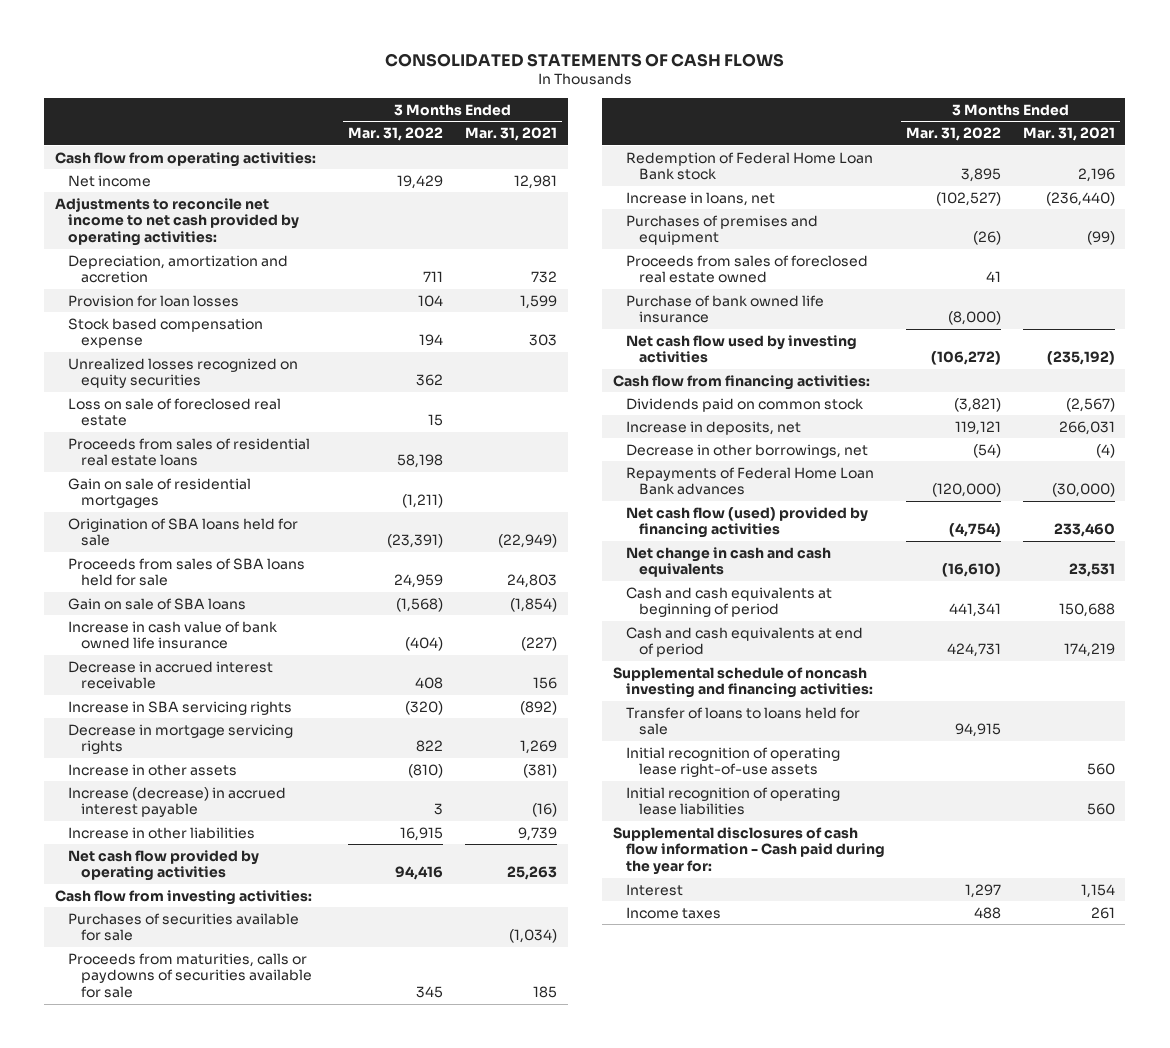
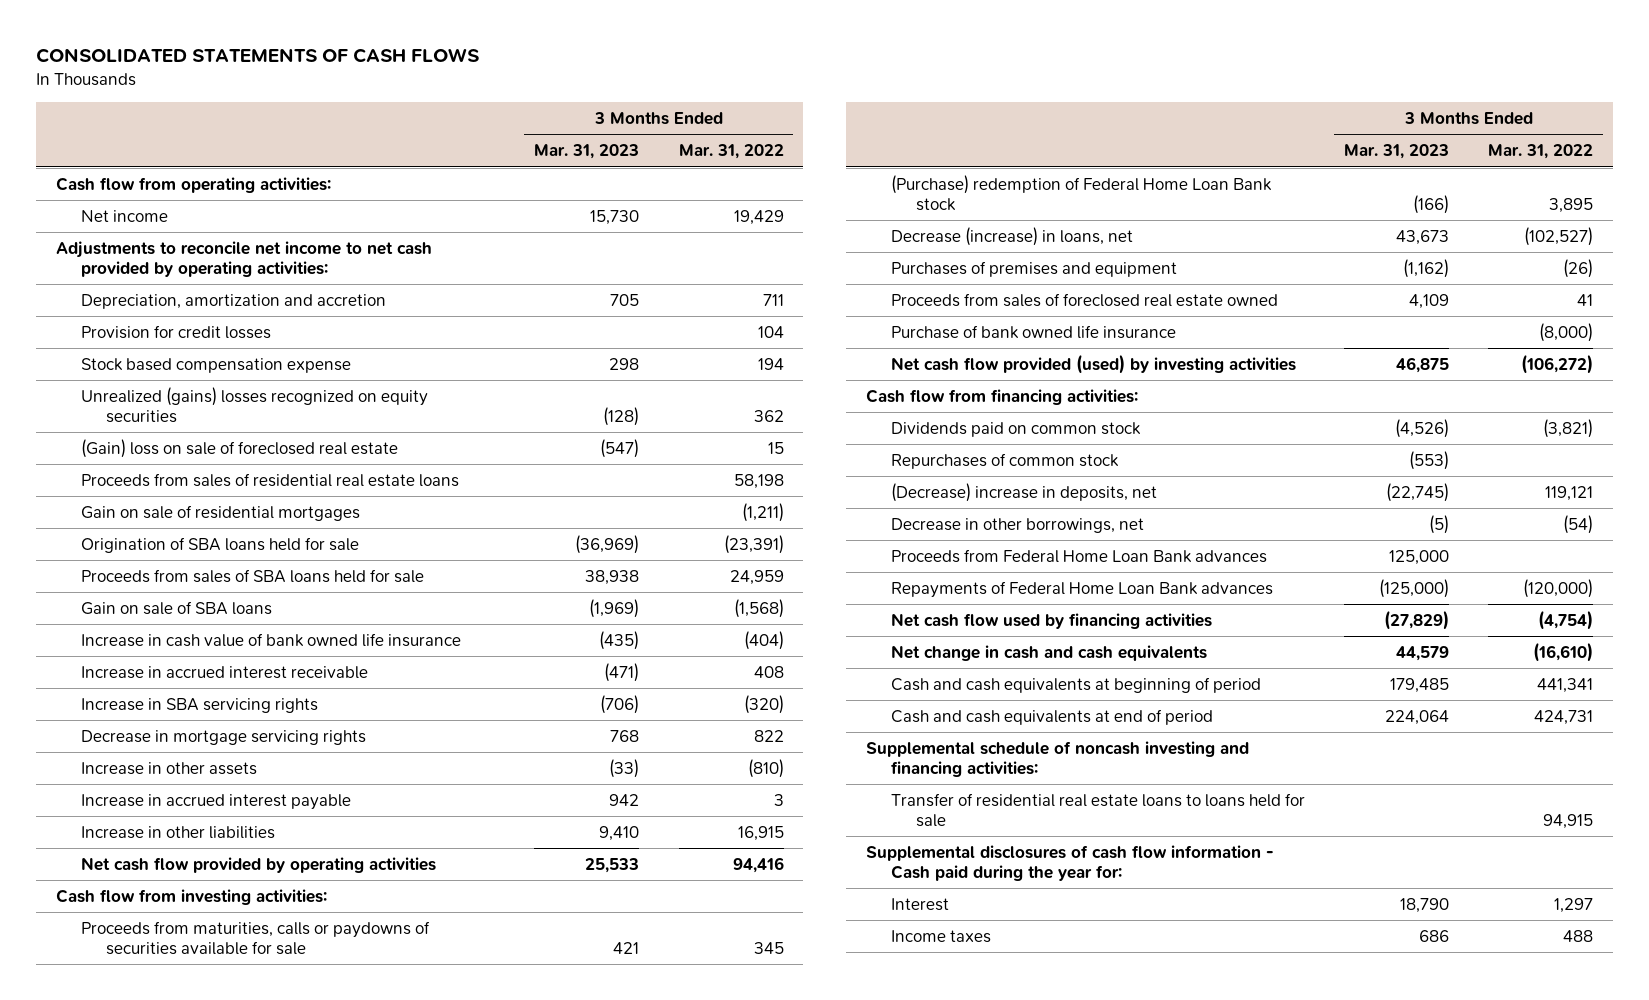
- | 3 Months Ended Mar. 31, 2022 | 3 Months Ended Mar. 31, 2021
+ | 3 Months Ended Mar. 31, 2023 | 3 Months Ended Mar. 31, 2022
- Provision for loan losses | 104 | 1,599
+ Provision for credit losses | | 104
- Unrealized losses recognized on equity securities | 362 |
- Loss on sale of foreclosed real estate | 15 |
+ Unrealized (gains) losses recognized on equity securities | (128) | 362
+ (Gain) loss on sale of foreclosed real estate | (547) | 15
- Decrease in accrued interest receivable | 408 | 156
+ Increase in accrued interest receivable | (471) | 408
- Increase (decrease) in accrued interest payable | 3 | (16)
+ Increase in accrued interest payable | 942 | 3
- Purchases of securities available for sale | | (1,034)
- Redemption of Federal Home Loan Bank stock | 3,895 | 2,196
- Increase in loans, net | (102,527) | (236,440)
+ (Purchase) redemption of Federal Home Loan Bank stock | (166) | 3,895
+ Decrease (increase) in loans, net | 43,673 | (102,527)
- Net cash flow used by investing activities | (106,272) | (235,192)
+ Net cash flow provided (used) by investing activities | 46,875 | (106,272)
- Increase in deposits, net | 119,121 | 266,031
+ Repurchases of common stock | (553) |
+ (Decrease) increase in deposits, net | (22,745) | 119,121
+ Proceeds from Federal Home Loan Bank advances | 125,000 |
- Net cash flow (used) provided by financing activities | (4,754) | 233,460
+ Net cash flow used by financing activities | (27,829) | (4,754)
- Transfer of loans to loans held for sale | 94,915 |
- Initial recognition of operating lease right-of-use assets | | 560
- Initial recognition of operating lease liabilities | | 560
+ Transfer of residential real estate loans to loans held for sale | | 94,915

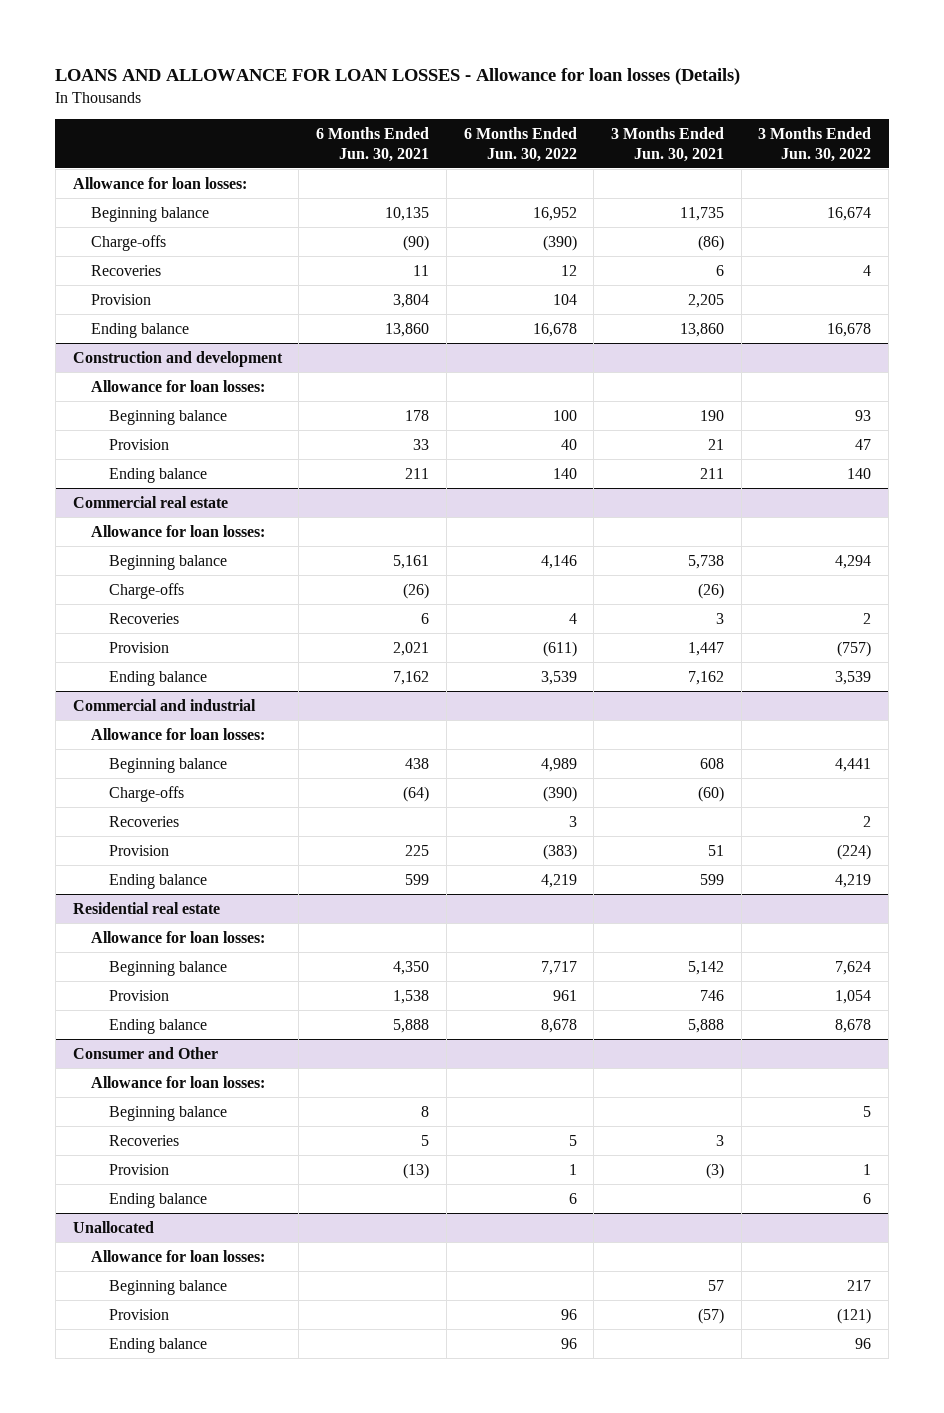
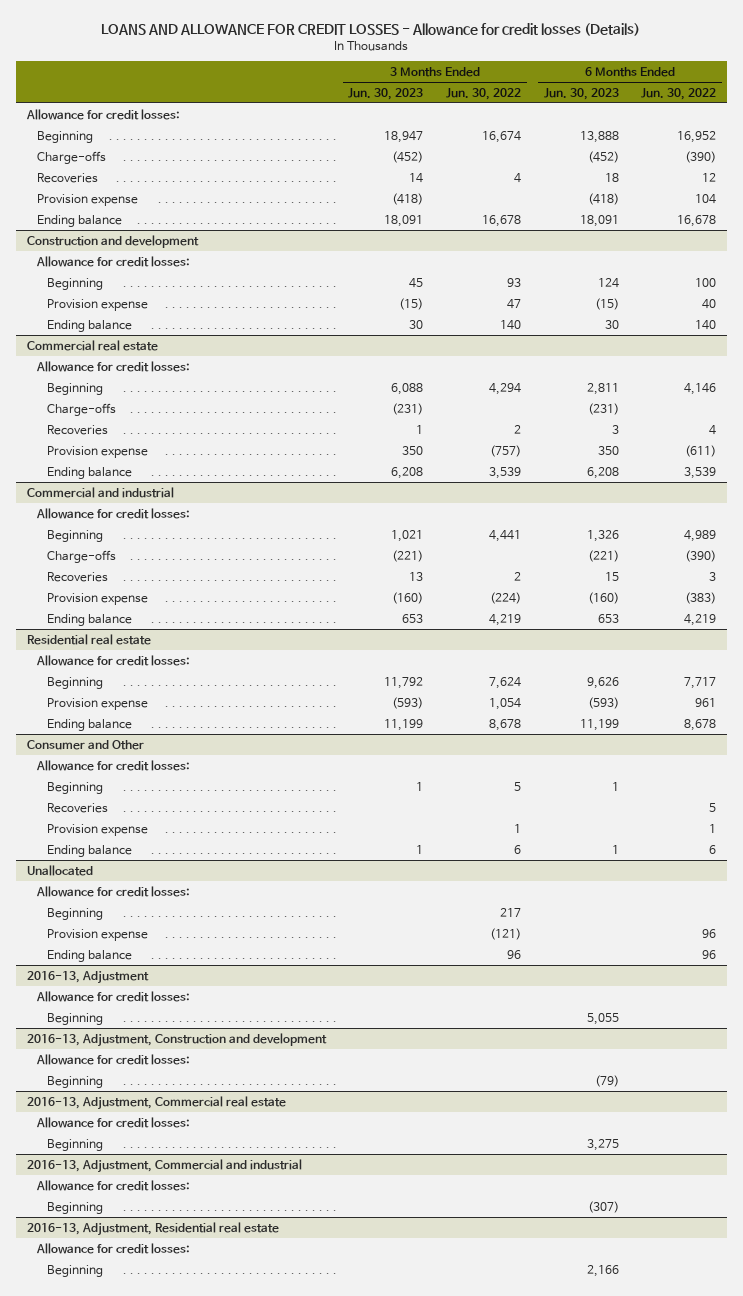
- LOANS AND ALLOWANCE FOR LOAN LOSSES - Allowance for loan losses (Details)
+ LOANS AND ALLOWANCE FOR CREDIT LOSSES - Allowance for credit losses (Details)
- | 6 Months Ended Jun. 30, 2021 | 6 Months Ended Jun. 30, 2022 | 3 Months Ended Jun. 30, 2021 | 3 Months Ended Jun. 30, 2022
+ | 3 Months Ended Jun. 30, 2023 | 3 Months Ended Jun. 30, 2022 | 6 Months Ended Jun. 30, 2023 | 6 Months Ended Jun. 30, 2022
- Allowance for loan losses:
- Beginning balance | 10,135 | 16,952 | 11,735 | 16,674
+ Allowance for credit losses:
+ Beginning | 18,947 | 16,674 | 13,888 | 16,952
- Provision | 3,804 | 104 | 2,205 |
+ Provision expense | (418) | | (418) | 104
@ Construction and development
- Allowance for loan losses:
- Beginning balance | 178 | 100 | 190 | 93
- Provision | 33 | 40 | 21 | 47
+ Allowance for credit losses:
+ Beginning | 45 | 93 | 124 | 100
+ Provision expense | (15) | 47 | (15) | 40
@ Commercial real estate
- Allowance for loan losses:
- Beginning balance | 5,161 | 4,146 | 5,738 | 4,294
+ Allowance for credit losses:
+ Beginning | 6,088 | 4,294 | 2,811 | 4,146
- Provision | 2,021 | (611) | 1,447 | (757)
+ Provision expense | 350 | (757) | 350 | (611)
@ Commercial and industrial
- Allowance for loan losses:
- Beginning balance | 438 | 4,989 | 608 | 4,441
+ Allowance for credit losses:
+ Beginning | 1,021 | 4,441 | 1,326 | 4,989
- Provision | 225 | (383) | 51 | (224)
+ Provision expense | (160) | (224) | (160) | (383)
@ Residential real estate
- Allowance for loan losses:
- Beginning balance | 4,350 | 7,717 | 5,142 | 7,624
- Provision | 1,538 | 961 | 746 | 1,054
+ Allowance for credit losses:
+ Beginning | 11,792 | 7,624 | 9,626 | 7,717
+ Provision expense | (593) | 1,054 | (593) | 961
@ Consumer and Other
- Allowance for loan losses:
- Beginning balance | 8 | | | 5
+ Allowance for credit losses:
+ Beginning | 1 | 5 | 1 |
- Provision | (13) | 1 | (3) | 1
+ Provision expense | | 1 | | 1
@ Unallocated
- Allowance for loan losses:
- Beginning balance | | | 57 | 217
- Provision | | 96 | (57) | (121)
+ Allowance for credit losses:
+ Beginning | | 217 | |
+ Provision expense | | (121) | | 96
+ 2016-13, Adjustment
+ Allowance for credit losses:
+ Beginning | | | 5,055 |
+ 2016-13, Adjustment, Construction and development
+ Allowance for credit losses:
+ Beginning | | | (79) |
+ 2016-13, Adjustment, Commercial real estate
+ Allowance for credit losses:
+ Beginning | | | 3,275 |
+ 2016-13, Adjustment, Commercial and industrial
+ Allowance for credit losses:
+ Beginning | | | (307) |
+ 2016-13, Adjustment, Residential real estate
+ Allowance for credit losses:
+ Beginning | | | 2,166 |

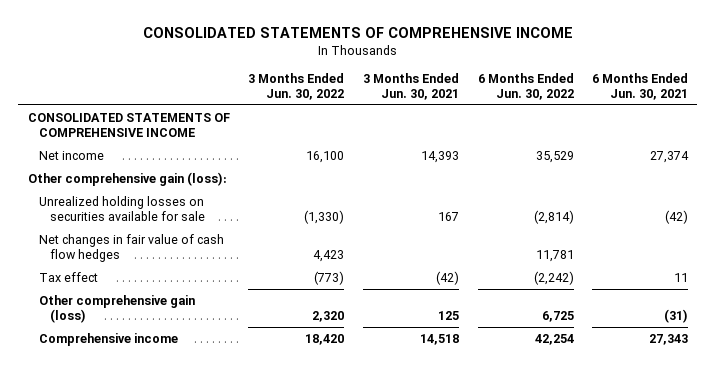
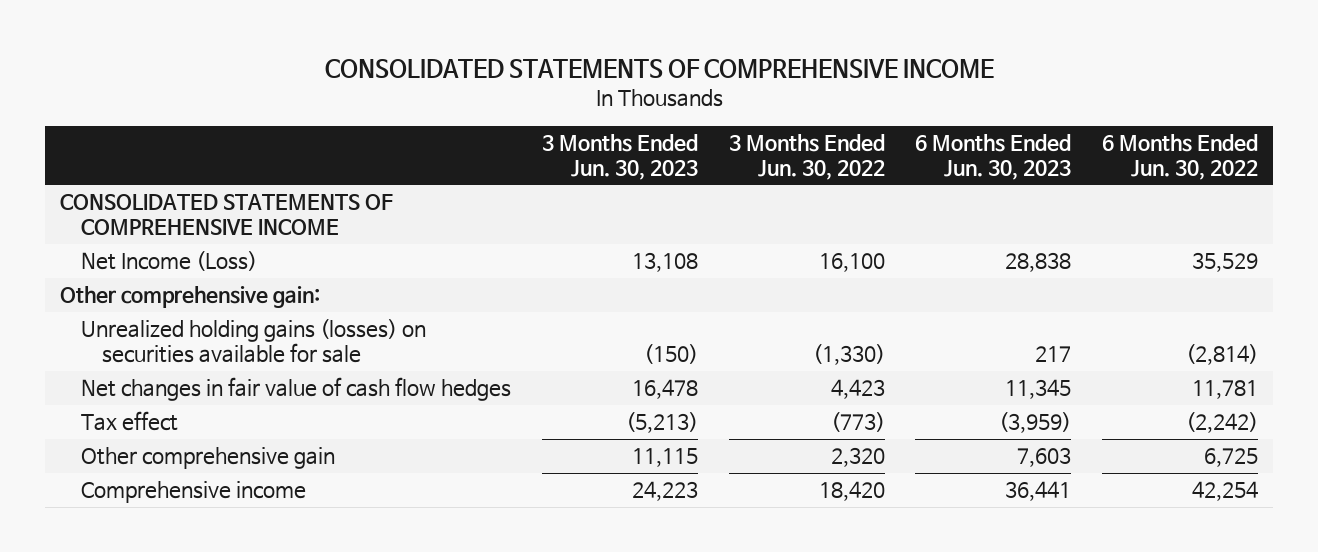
- | 3 Months Ended Jun. 30, 2022 | 3 Months Ended Jun. 30, 2021 | 6 Months Ended Jun. 30, 2022 | 6 Months Ended Jun. 30, 2021
+ | 3 Months Ended Jun. 30, 2023 | 3 Months Ended Jun. 30, 2022 | 6 Months Ended Jun. 30, 2023 | 6 Months Ended Jun. 30, 2022
- Net income | 16,100 | 14,393 | 35,529 | 27,374
- Other comprehensive gain (loss):
- Unrealized holding losses on securities available for sale | (1,330) | 167 | (2,814) | (42)
+ Net Income (Loss) | 13,108 | 16,100 | 28,838 | 35,529
+ Other comprehensive gain:
+ Unrealized holding gains (losses) on securities available for sale | (150) | (1,330) | 217 | (2,814)
- Other comprehensive gain (loss) | 2,320 | 125 | 6,725 | (31)
+ Other comprehensive gain | 11,115 | 2,320 | 7,603 | 6,725

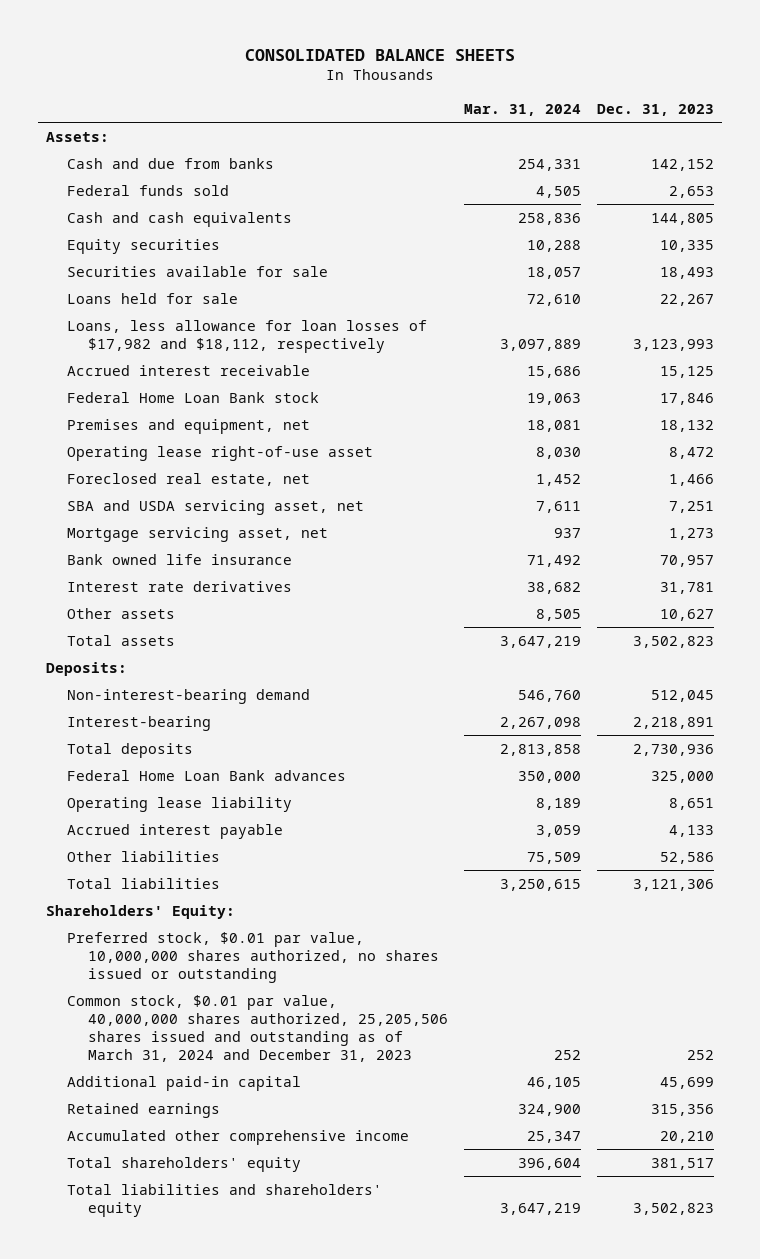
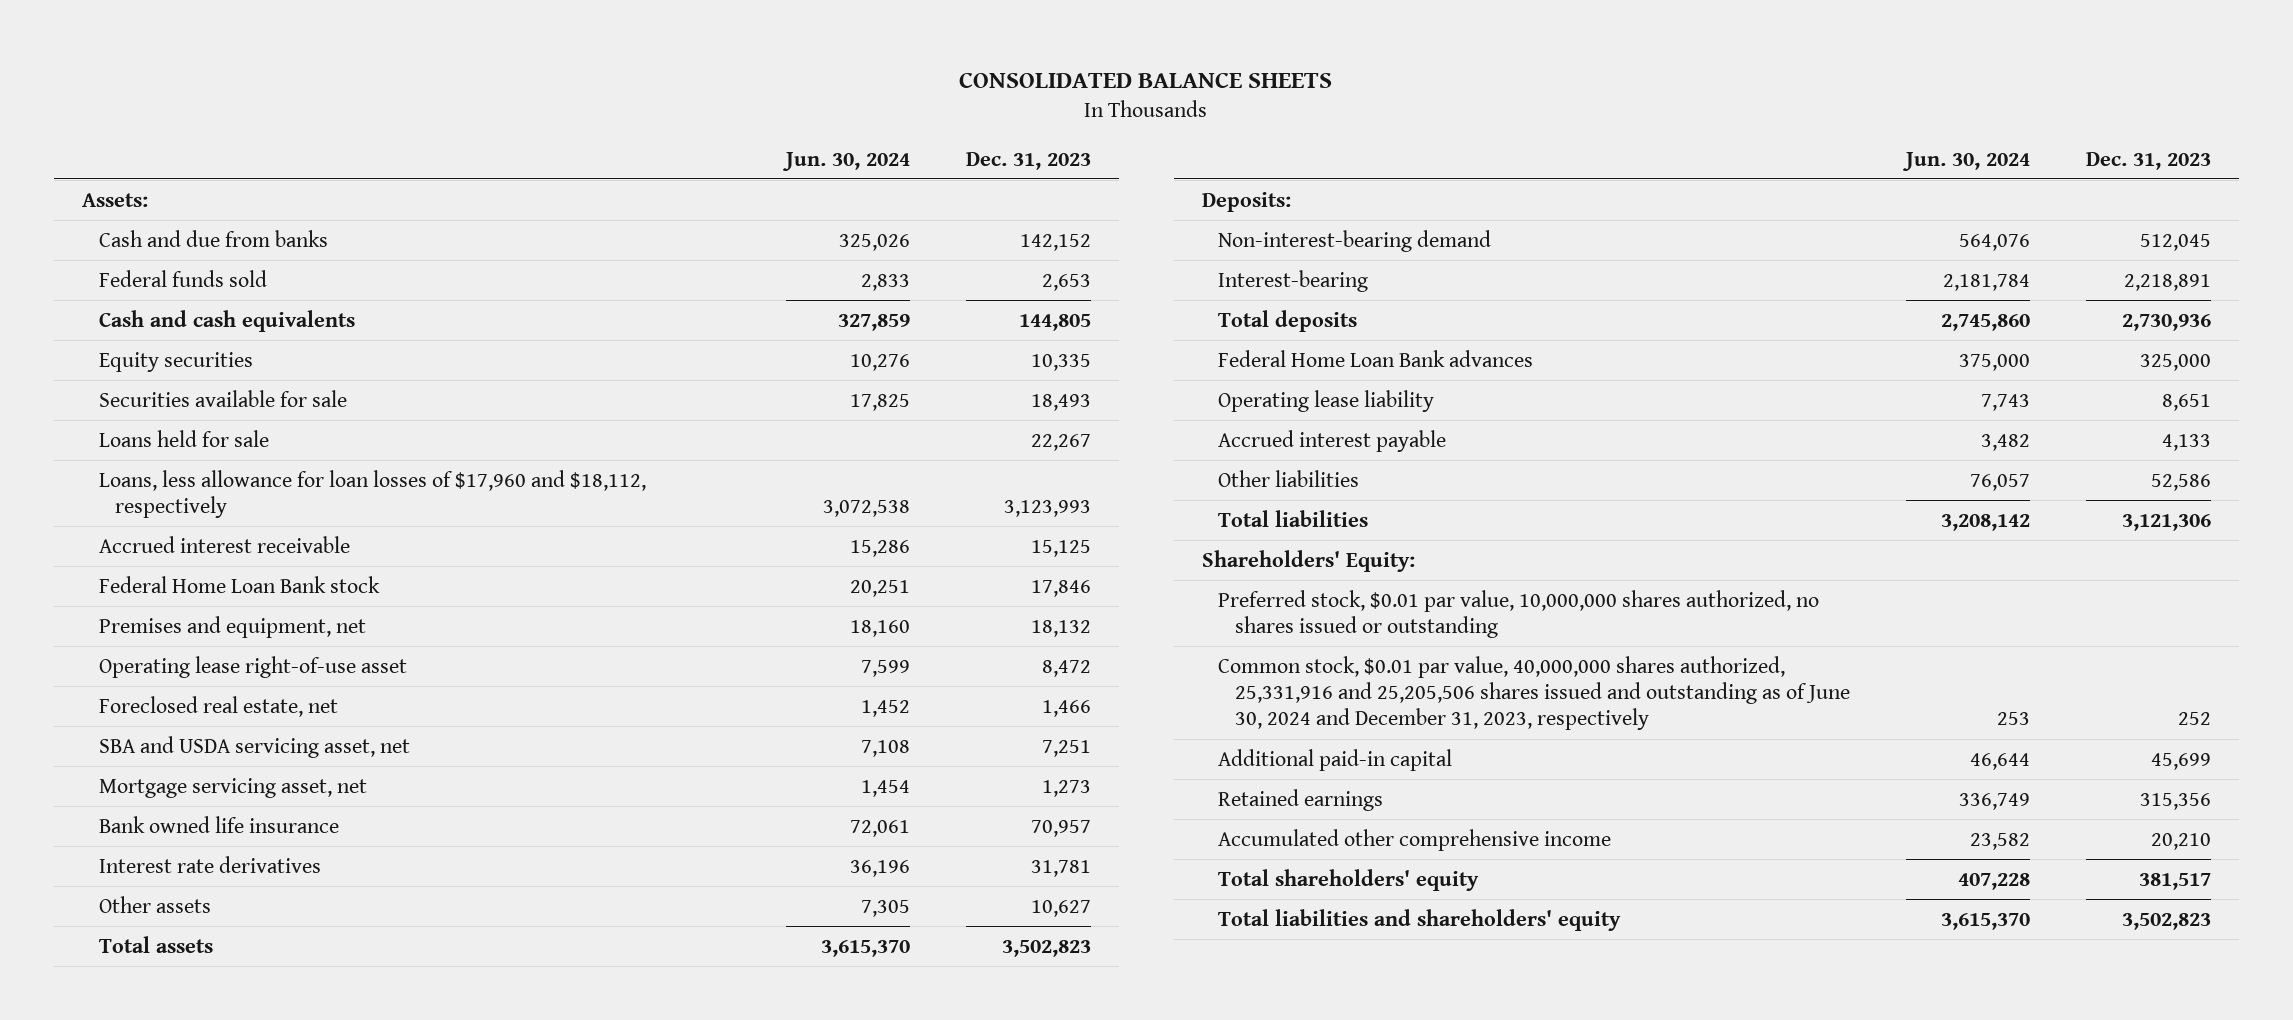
- | Mar. 31, 2024 | Dec. 31, 2023
+ | Jun. 30, 2024 | Dec. 31, 2023
- Loans, less allowance for loan losses of $17,982 and $18,112, respectively | 3,097,889 | 3,123,993
+ Loans, less allowance for loan losses of $17,960 and $18,112, respectively | 3,072,538 | 3,123,993
- Common stock, $0.01 par value, 40,000,000 shares authorized, 25,205,506 shares issued and outstanding as of March 31, 2024 and December 31, 2023 | 252 | 252
+ Common stock, $0.01 par value, 40,000,000 shares authorized, 25,331,916 and 25,205,506 shares issued and outstanding as of June 30, 2024 and December 31, 2023, respectively | 253 | 252

